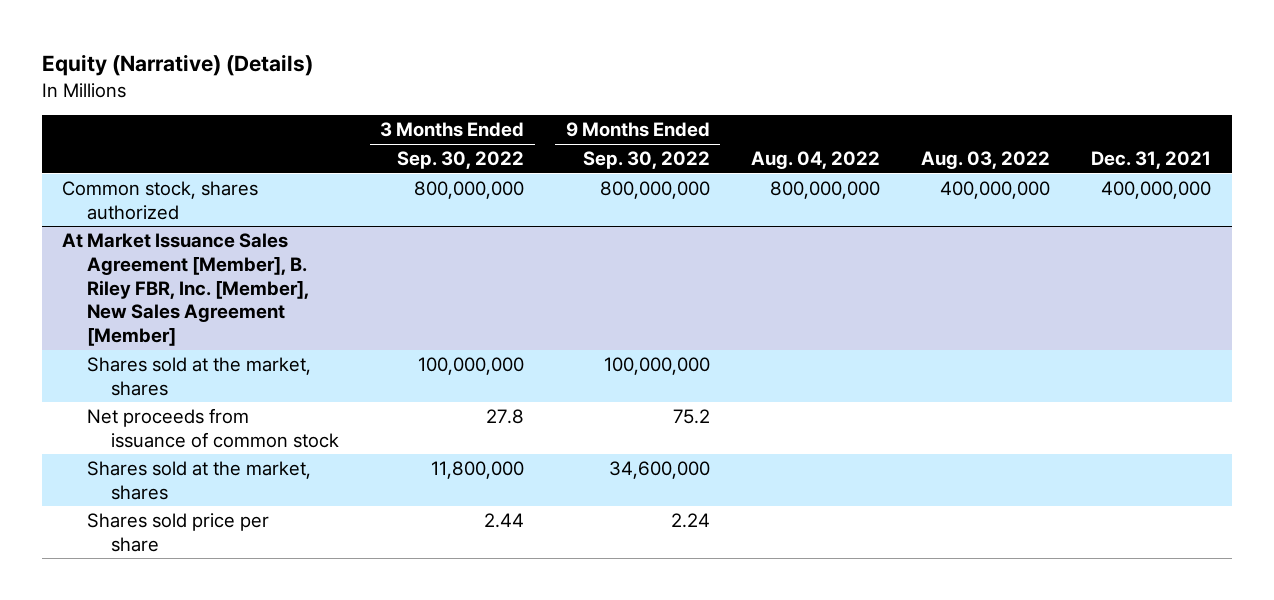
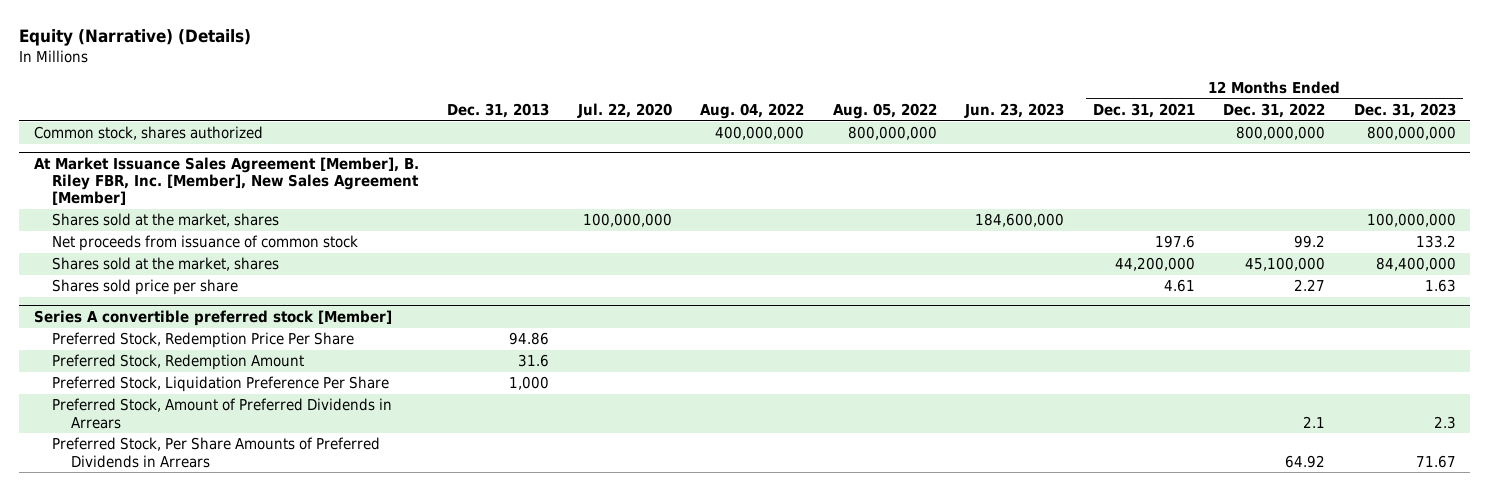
- | 3 Months Ended Sep. 30, 2022 | 9 Months Ended Sep. 30, 2022 | Aug. 04, 2022 | Aug. 03, 2022 | Dec. 31, 2021
+ | Dec. 31, 2013 | Jul. 22, 2020 | Aug. 04, 2022 | Aug. 05, 2022 | Jun. 23, 2023 | 12 Months Ended Dec. 31, 2021 | 12 Months Ended Dec. 31, 2022 | 12 Months Ended Dec. 31, 2023
- Common stock, shares authorized | 800,000,000 | 800,000,000 | 800,000,000 | 400,000,000 | 400,000,000
+ Common stock, shares authorized | | | 400,000,000 | 800,000,000 | | | 800,000,000 | 800,000,000
+ Series A convertible preferred stock [Member]
+ Preferred Stock, Redemption Price Per Share | 94.86 | | | | | | |
+ Preferred Stock, Redemption Amount | 31.6 | | | | | | |
+ Preferred Stock, Liquidation Preference Per Share | 1,000 | | | | | | |
+ Preferred Stock, Amount of Preferred Dividends in Arrears | | | | | | | 2.1 | 2.3
+ Preferred Stock, Per Share Amounts of Preferred Dividends in Arrears | | | | | | | 64.92 | 71.67

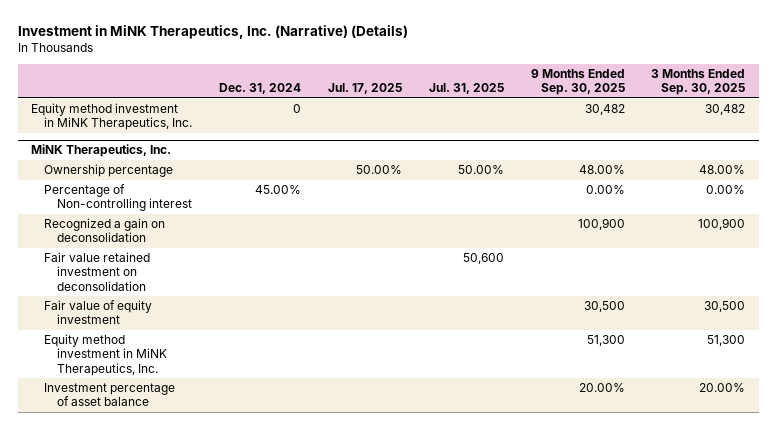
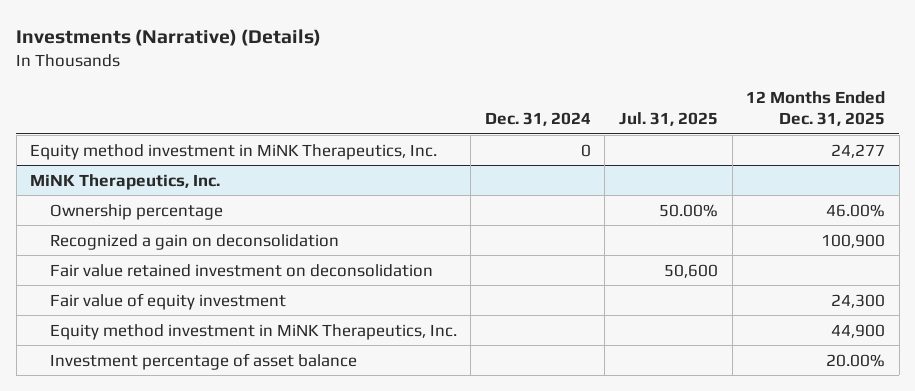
- Investment in MiNK Therapeutics, Inc. (Narrative) (Details)
+ Investments (Narrative) (Details)
- | Dec. 31, 2024 | Jul. 17, 2025 | Jul. 31, 2025 | 9 Months Ended Sep. 30, 2025 | 3 Months Ended Sep. 30, 2025
+ | Dec. 31, 2024 | Jul. 31, 2025 | 12 Months Ended Dec. 31, 2025
@ MiNK Therapeutics, Inc.
- Percentage of Non-controlling interest | 45.00% | | | 0.00% | 0.00%

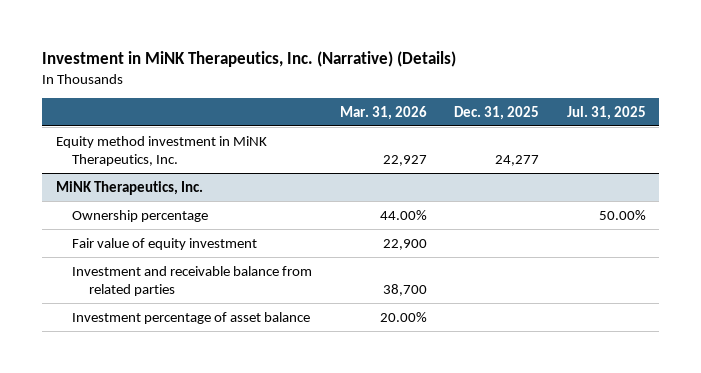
- Investments (Narrative) (Details)
+ Investment in MiNK Therapeutics, Inc. (Narrative) (Details)
- | Dec. 31, 2024 | Jul. 31, 2025 | 12 Months Ended Dec. 31, 2025
+ | Mar. 31, 2026 | Dec. 31, 2025 | Jul. 31, 2025
@ MiNK Therapeutics, Inc.
- Recognized a gain on deconsolidation | | | 100,900
- Fair value retained investment on deconsolidation | | 50,600 |
- Equity method investment in MiNK Therapeutics, Inc. | | | 44,900
+ Investment and receivable balance from related parties | 38,700 | |

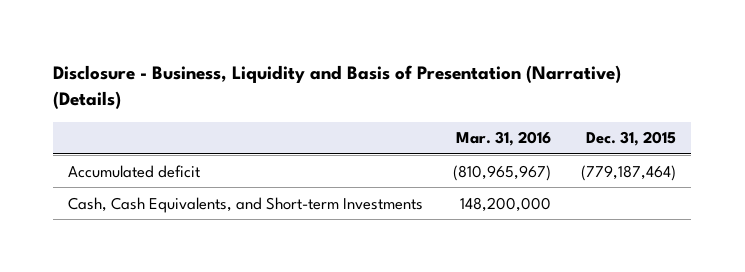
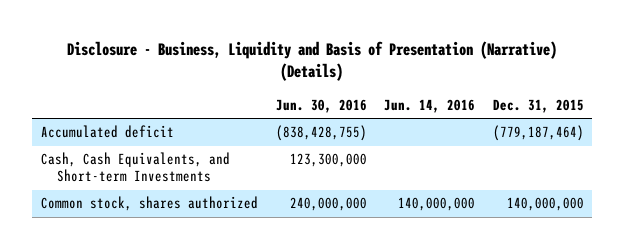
- | Mar. 31, 2016 | Dec. 31, 2015
+ | Jun. 30, 2016 | Jun. 14, 2016 | Dec. 31, 2015
+ Common stock, shares authorized | 240,000,000 | 140,000,000 | 140,000,000

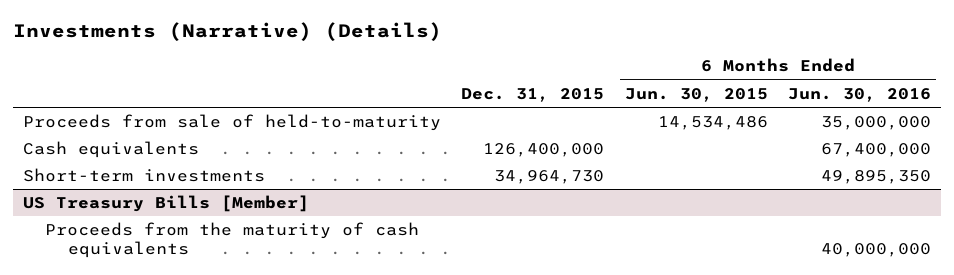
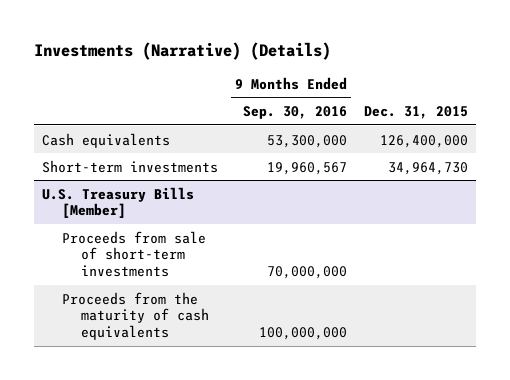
- | Dec. 31, 2015 | 6 Months Ended Jun. 30, 2015 | 6 Months Ended Jun. 30, 2016
+ | 9 Months Ended Sep. 30, 2016 | Dec. 31, 2015
- Proceeds from sale of held-to-maturity | | 14,534,486 | 35,000,000
- US Treasury Bills [Member]
+ U.S. Treasury Bills [Member]
+ Proceeds from sale of short-term investments | 70,000,000 |

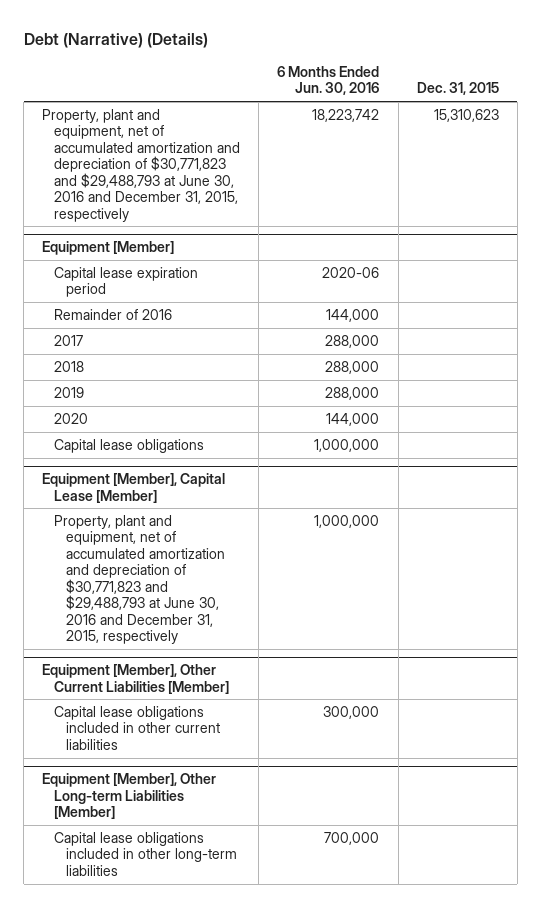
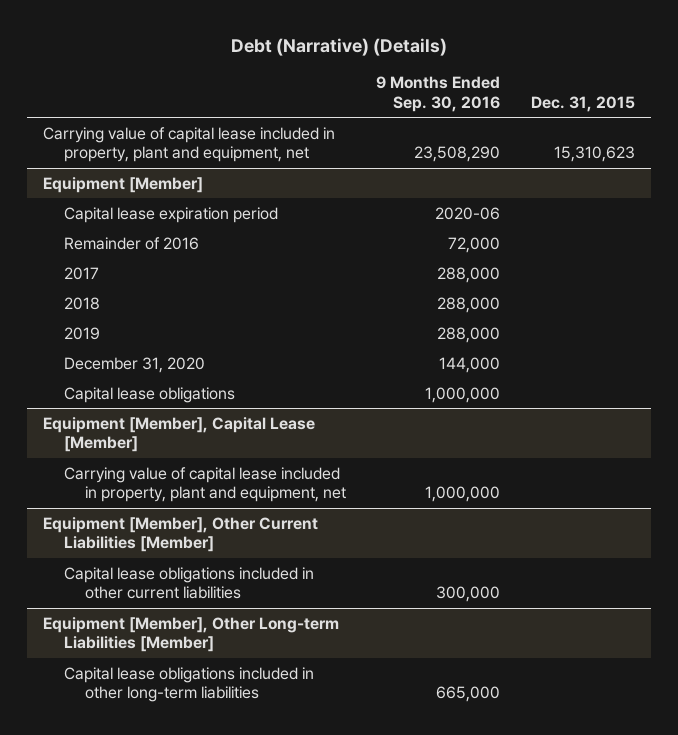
- | 6 Months Ended Jun. 30, 2016 | Dec. 31, 2015
+ | 9 Months Ended Sep. 30, 2016 | Dec. 31, 2015
- Property, plant and equipment, net of accumulated amortization and depreciation of $30,771,823 and $29,488,793 at June 30, 2016 and December 31, 2015, respectively | 18,223,742 | 15,310,623
+ Carrying value of capital lease included in property, plant and equipment, net | 23,508,290 | 15,310,623
@ Equipment [Member]
- 2020 | 144,000 |
+ December 31, 2020 | 144,000 |
@ Equipment [Member], Capital Lease [Member]
- Property, plant and equipment, net of accumulated amortization and depreciation of $30,771,823 and $29,488,793 at June 30, 2016 and December 31, 2015, respectively | 1,000,000 |
+ Carrying value of capital lease included in property, plant and equipment, net | 1,000,000 |

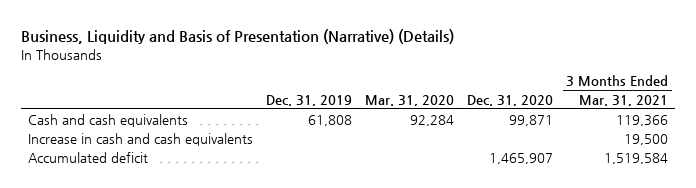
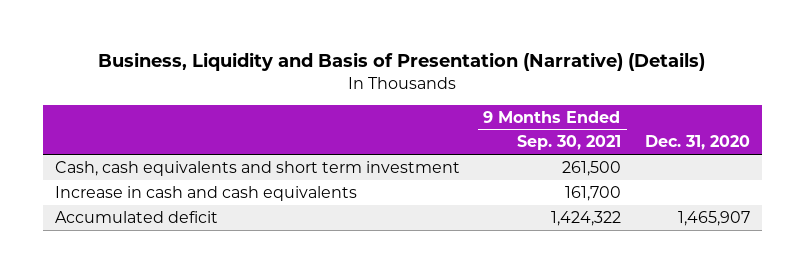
- | Dec. 31, 2019 | Mar. 31, 2020 | Dec. 31, 2020 | 3 Months Ended Mar. 31, 2021
+ | 9 Months Ended Sep. 30, 2021 | Dec. 31, 2020
- Cash and cash equivalents | 61,808 | 92,284 | 99,871 | 119,366
+ Cash, cash equivalents and short term investment | 261,500 |

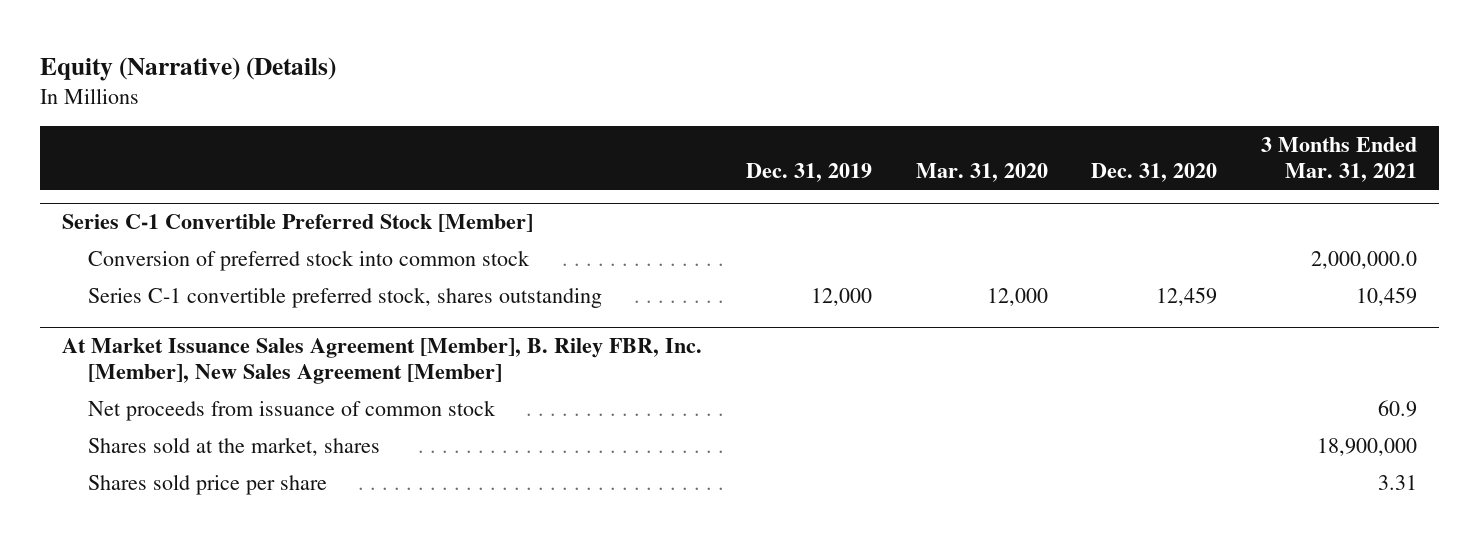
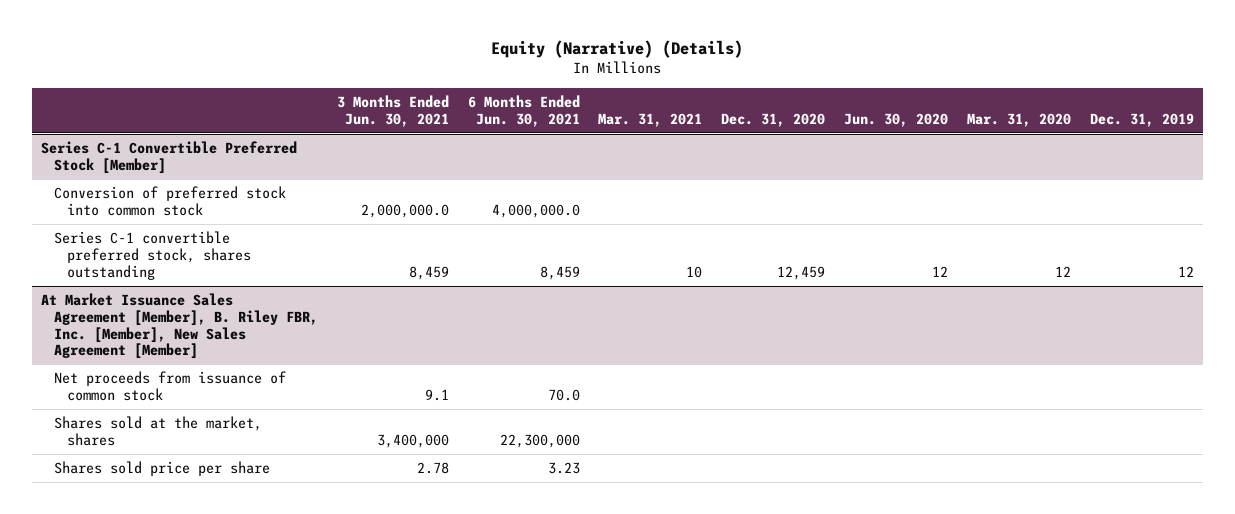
- | Dec. 31, 2019 | Mar. 31, 2020 | Dec. 31, 2020 | 3 Months Ended Mar. 31, 2021
+ | 3 Months Ended Jun. 30, 2021 | 6 Months Ended Jun. 30, 2021 | Mar. 31, 2021 | Dec. 31, 2020 | Jun. 30, 2020 | Mar. 31, 2020 | Dec. 31, 2019
@ Series C-1 Convertible Preferred Stock [Member]
- Series C-1 convertible preferred stock, shares outstanding | 12,000 | 12,000 | 12,459 | 10,459
+ Series C-1 convertible preferred stock, shares outstanding | 8,459 | 8,459 | 10 | 12,459 | 12 | 12 | 12

